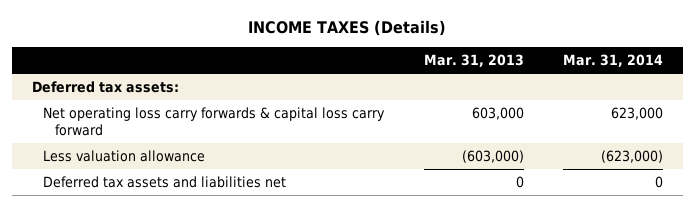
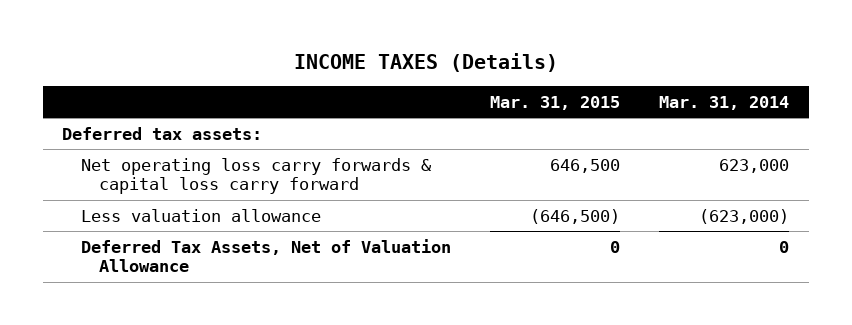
- | Mar. 31, 2013 | Mar. 31, 2014
+ | Mar. 31, 2015 | Mar. 31, 2014
- Deferred tax assets and liabilities net | 0 | 0
+ Deferred Tax Assets, Net of Valuation Allowance | 0 | 0

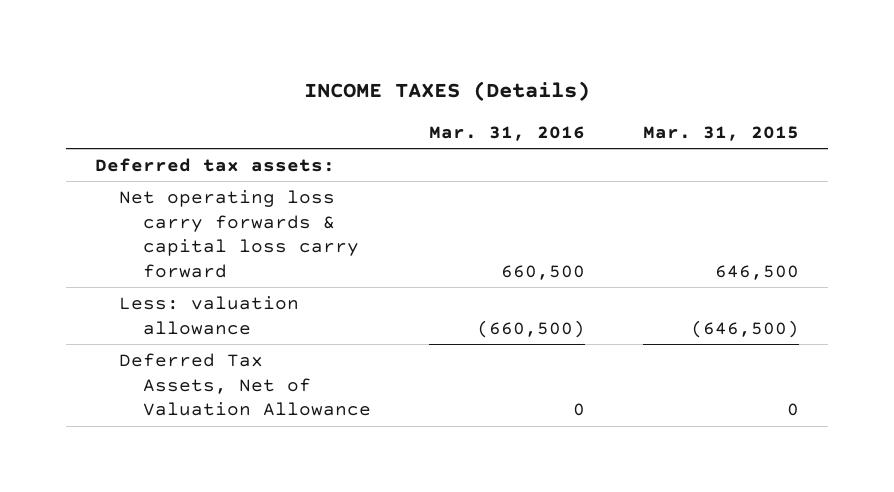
- | Mar. 31, 2015 | Mar. 31, 2014
+ | Mar. 31, 2016 | Mar. 31, 2015
- Less valuation allowance | (646,500) | (623,000)
+ Less: valuation allowance | (660,500) | (646,500)

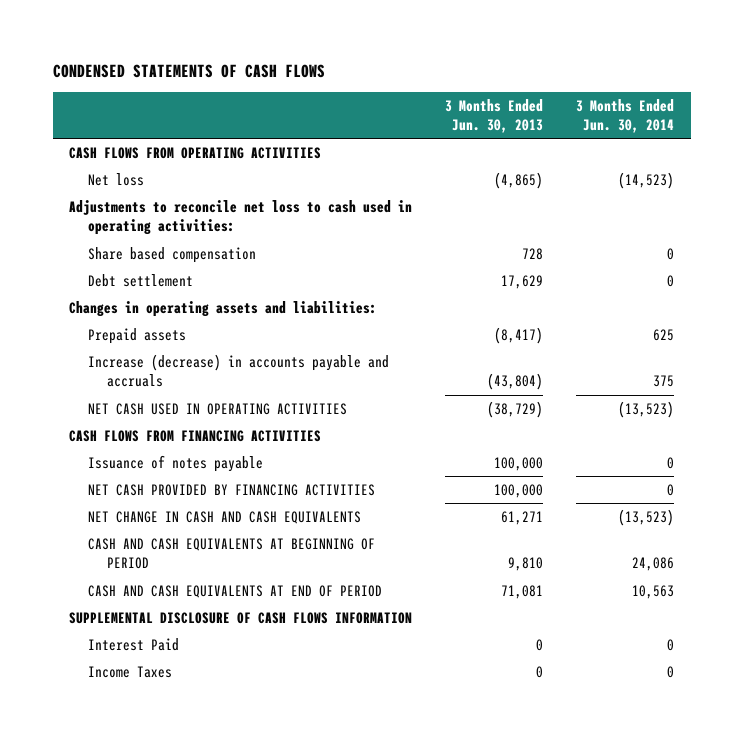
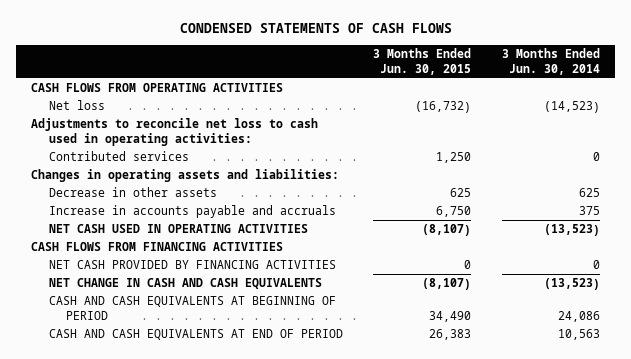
- | 3 Months Ended Jun. 30, 2013 | 3 Months Ended Jun. 30, 2014
+ | 3 Months Ended Jun. 30, 2015 | 3 Months Ended Jun. 30, 2014
- Share based compensation | 728 | 0
- Debt settlement | 17,629 | 0
+ Contributed services | 1,250 | 0
- Prepaid assets | (8,417) | 625
- Increase (decrease) in accounts payable and accruals | (43,804) | 375
+ Decrease in other assets | 625 | 625
+ Increase in accounts payable and accruals | 6,750 | 375
- Issuance of notes payable | 100,000 | 0
- SUPPLEMENTAL DISCLOSURE OF CASH FLOWS INFORMATION
- Interest Paid | 0 | 0
- Income Taxes | 0 | 0

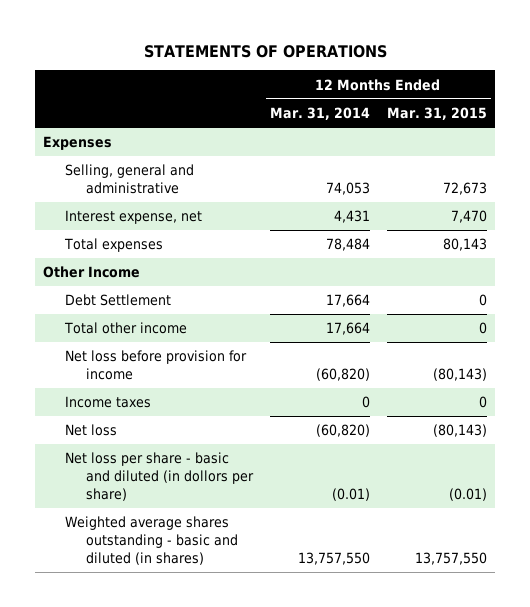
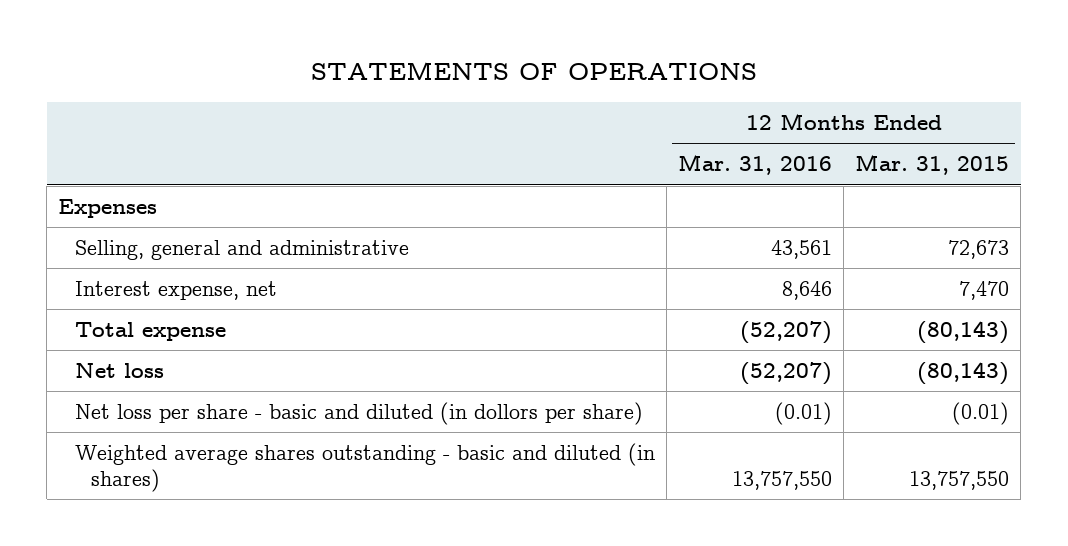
- | 12 Months Ended Mar. 31, 2014 | 12 Months Ended Mar. 31, 2015
+ | 12 Months Ended Mar. 31, 2016 | 12 Months Ended Mar. 31, 2015
- Total expenses | 78,484 | 80,143
- Other Income
- Debt Settlement | 17,664 | 0
- Total other income | 17,664 | 0
- Net loss before provision for income | (60,820) | (80,143)
- Income taxes | 0 | 0
+ Total expense | (52,207) | (80,143)

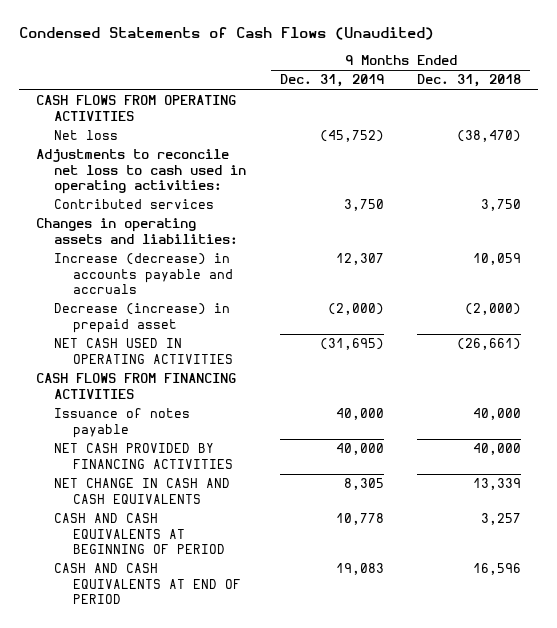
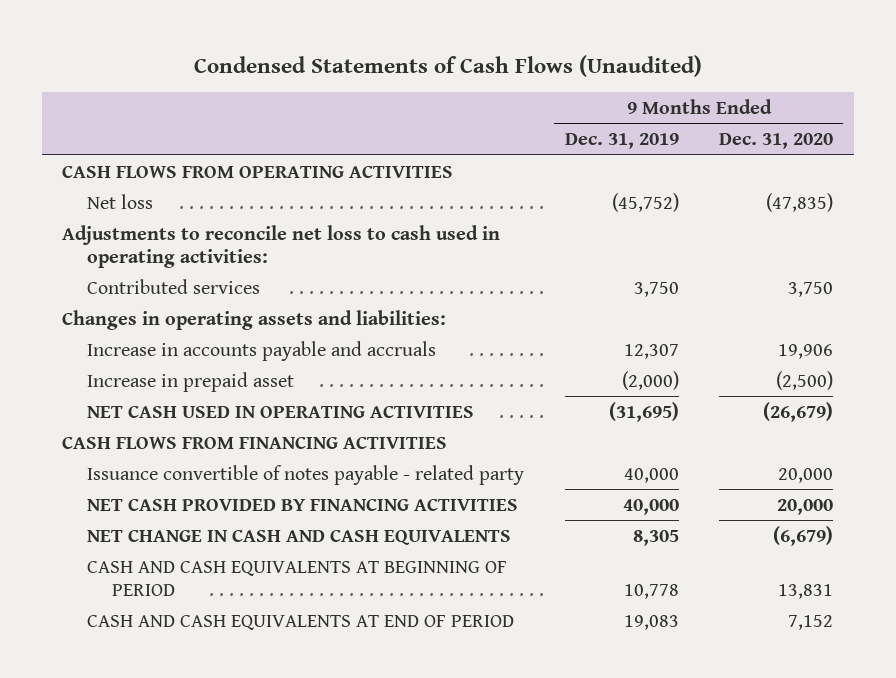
- | 9 Months Ended Dec. 31, 2019 | 9 Months Ended Dec. 31, 2018
+ | 9 Months Ended Dec. 31, 2019 | 9 Months Ended Dec. 31, 2020
- Increase (decrease) in accounts payable and accruals | 12,307 | 10,059
- Decrease (increase) in prepaid asset | (2,000) | (2,000)
+ Increase in accounts payable and accruals | 12,307 | 19,906
+ Increase in prepaid asset | (2,000) | (2,500)
- Issuance of notes payable | 40,000 | 40,000
+ Issuance convertible of notes payable - related party | 40,000 | 20,000

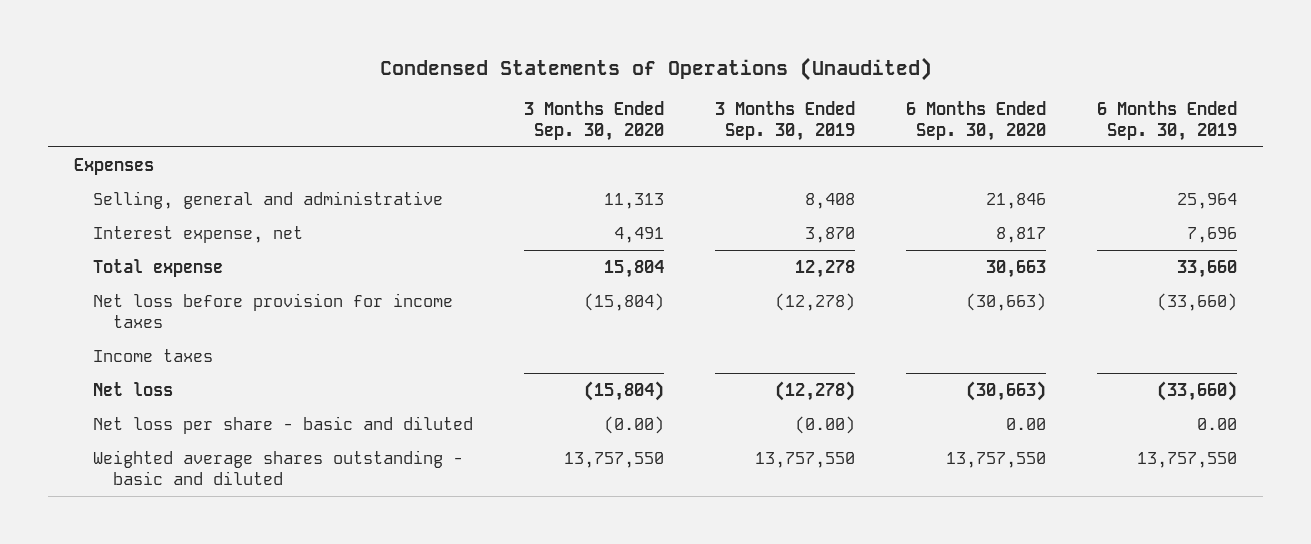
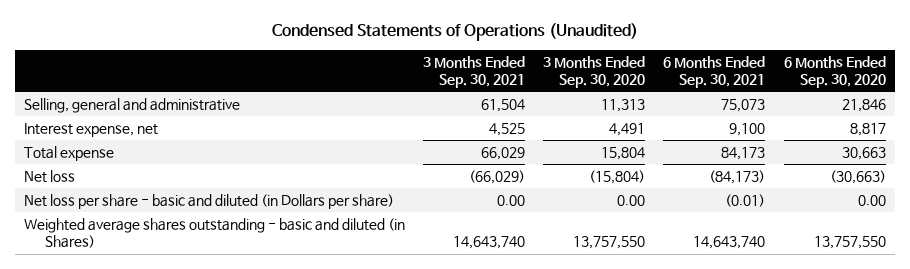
- | 3 Months Ended Sep. 30, 2020 | 3 Months Ended Sep. 30, 2019 | 6 Months Ended Sep. 30, 2020 | 6 Months Ended Sep. 30, 2019
+ | 3 Months Ended Sep. 30, 2021 | 3 Months Ended Sep. 30, 2020 | 6 Months Ended Sep. 30, 2021 | 6 Months Ended Sep. 30, 2020
- Expenses
- Net loss before provision for income taxes | (15,804) | (12,278) | (30,663) | (33,660)
- Income taxes
- Net loss per share - basic and diluted | (0.00) | (0.00) | 0.00 | 0.00
- Weighted average shares outstanding - basic and diluted | 13,757,550 | 13,757,550 | 13,757,550 | 13,757,550
+ Net loss per share - basic and diluted (in Dollars per share) | 0.00 | 0.00 | (0.01) | 0.00
+ Weighted average shares outstanding - basic and diluted (in Shares) | 14,643,740 | 13,757,550 | 14,643,740 | 13,757,550

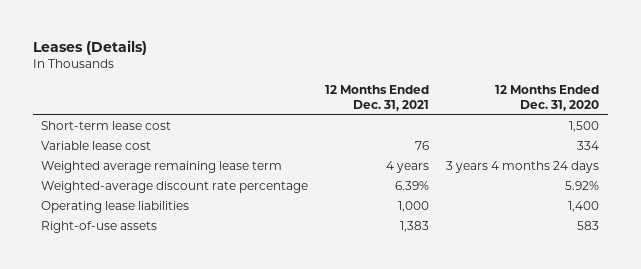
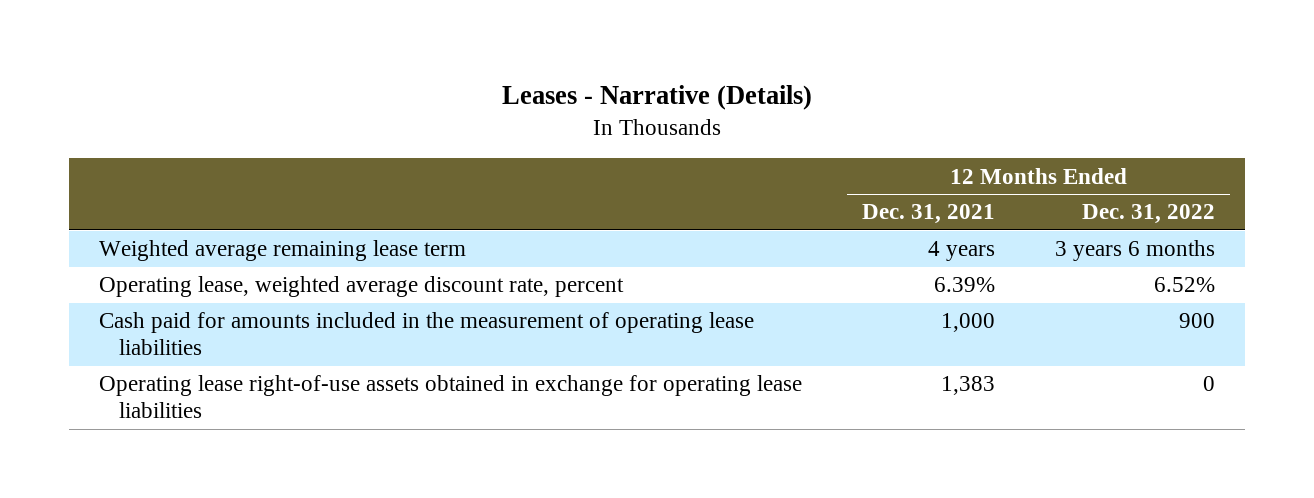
- Leases (Details)
+ Leases - Narrative (Details)
- | 12 Months Ended Dec. 31, 2021 | 12 Months Ended Dec. 31, 2020
+ | 12 Months Ended Dec. 31, 2021 | 12 Months Ended Dec. 31, 2022
- Short-term lease cost | | 1,500
- Variable lease cost | 76 | 334
- Weighted-average discount rate percentage | 6.39% | 5.92%
- Operating lease liabilities | 1,000 | 1,400
- Right-of-use assets | 1,383 | 583
+ Operating lease, weighted average discount rate, percent | 6.39% | 6.52%
+ Cash paid for amounts included in the measurement of operating lease liabilities | 1,000 | 900
+ Operating lease right-of-use assets obtained in exchange for operating lease liabilities | 1,383 | 0

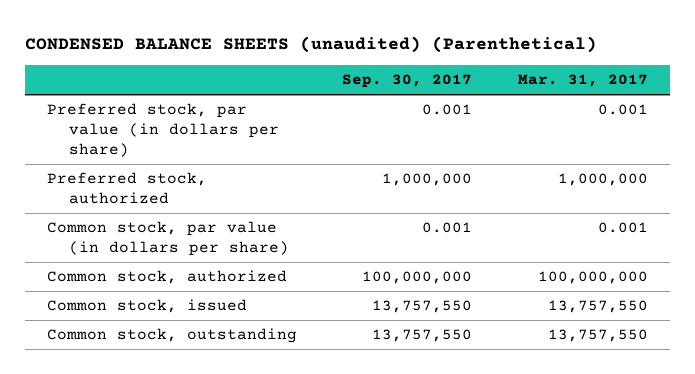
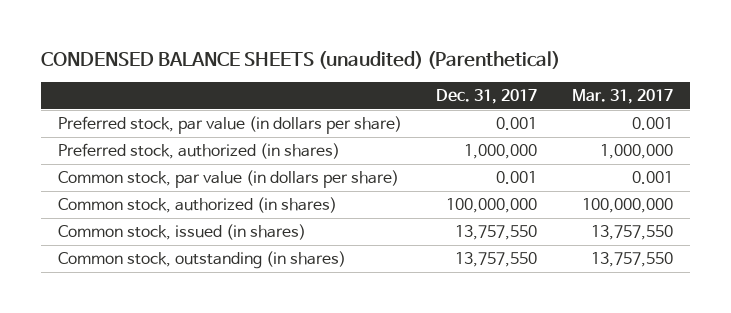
- | Sep. 30, 2017 | Mar. 31, 2017
+ | Dec. 31, 2017 | Mar. 31, 2017
- Preferred stock, authorized | 1,000,000 | 1,000,000
+ Preferred stock, authorized (in shares) | 1,000,000 | 1,000,000
- Common stock, authorized | 100,000,000 | 100,000,000
- Common stock, issued | 13,757,550 | 13,757,550
- Common stock, outstanding | 13,757,550 | 13,757,550
+ Common stock, authorized (in shares) | 100,000,000 | 100,000,000
+ Common stock, issued (in shares) | 13,757,550 | 13,757,550
+ Common stock, outstanding (in shares) | 13,757,550 | 13,757,550

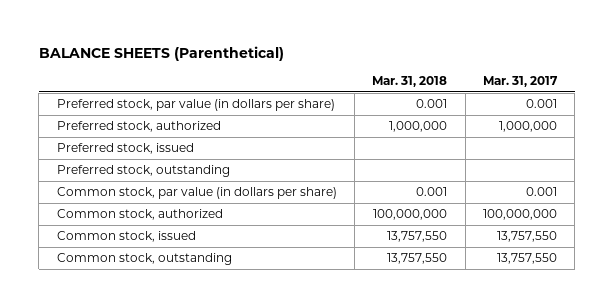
- CONDENSED BALANCE SHEETS (unaudited) (Parenthetical)
+ BALANCE SHEETS (Parenthetical)
- | Dec. 31, 2017 | Mar. 31, 2017
+ | Mar. 31, 2018 | Mar. 31, 2017
- Preferred stock, authorized (in shares) | 1,000,000 | 1,000,000
+ Preferred stock, authorized | 1,000,000 | 1,000,000
+ Preferred stock, issued
+ Preferred stock, outstanding
- Common stock, authorized (in shares) | 100,000,000 | 100,000,000
- Common stock, issued (in shares) | 13,757,550 | 13,757,550
- Common stock, outstanding (in shares) | 13,757,550 | 13,757,550
+ Common stock, authorized | 100,000,000 | 100,000,000
+ Common stock, issued | 13,757,550 | 13,757,550
+ Common stock, outstanding | 13,757,550 | 13,757,550

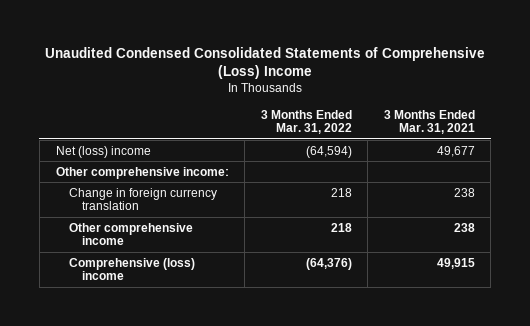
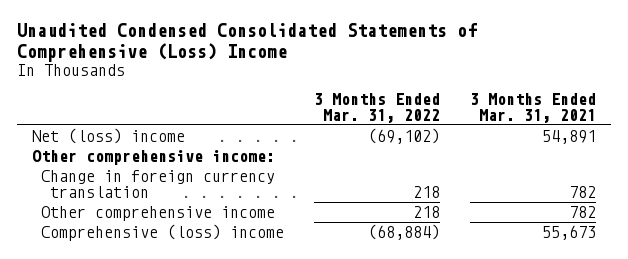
- Net (loss) income | (64,594) | 49,677
+ Net (loss) income | (69,102) | 54,891
- Change in foreign currency translation | 218 | 238
- Other comprehensive income | 218 | 238
- Comprehensive (loss) income | (64,376) | 49,915
+ Change in foreign currency translation | 218 | 782
+ Other comprehensive income | 218 | 782
+ Comprehensive (loss) income | (68,884) | 55,673

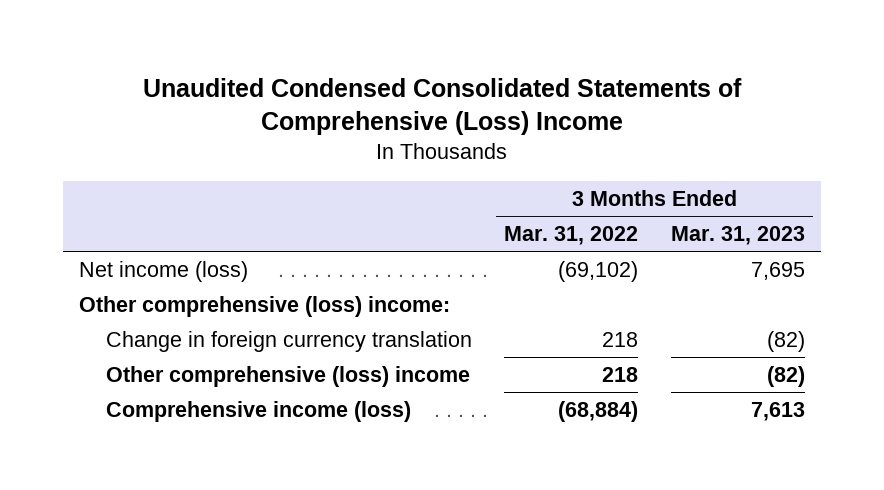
- | 3 Months Ended Mar. 31, 2022 | 3 Months Ended Mar. 31, 2021
+ | 3 Months Ended Mar. 31, 2022 | 3 Months Ended Mar. 31, 2023
- Net (loss) income | (69,102) | 54,891
- Other comprehensive income:
+ Net income (loss) | (69,102) | 7,695
+ Other comprehensive (loss) income:
- Other comprehensive income | 218 | 782
- Comprehensive (loss) income | (68,884) | 55,673
+ Other comprehensive (loss) income | 218 | (82)
+ Comprehensive income (loss) | (68,884) | 7,613

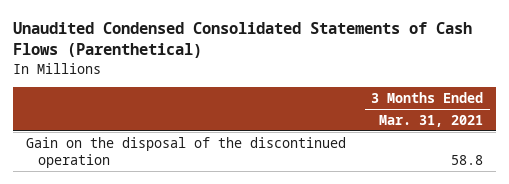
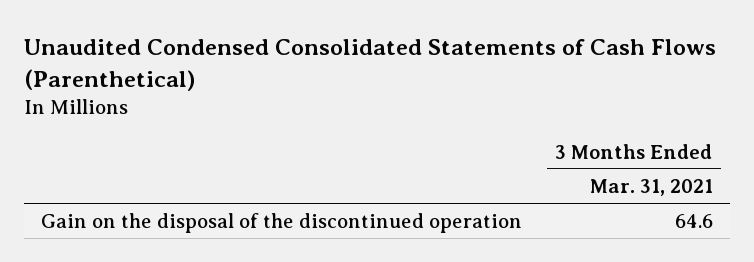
- Gain on the disposal of the discontinued operation | 58.8
+ Gain on the disposal of the discontinued operation | 64.6

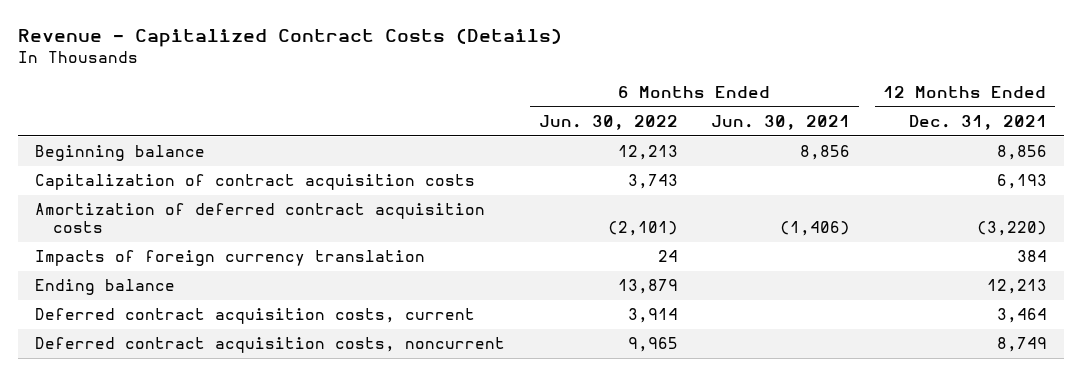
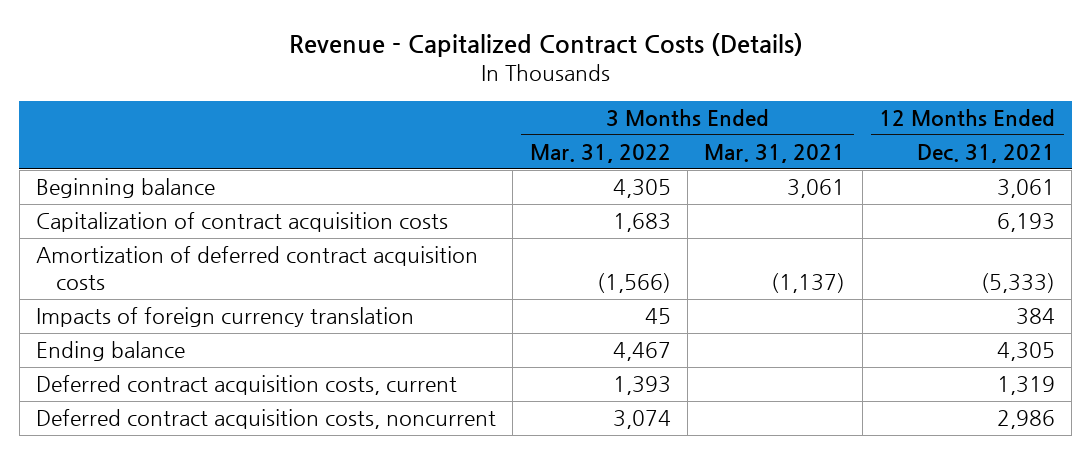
- | 6 Months Ended Jun. 30, 2022 | 6 Months Ended Jun. 30, 2021 | 12 Months Ended Dec. 31, 2021
+ | 3 Months Ended Mar. 31, 2022 | 3 Months Ended Mar. 31, 2021 | 12 Months Ended Dec. 31, 2021
- Beginning balance | 12,213 | 8,856 | 8,856
+ Beginning balance | 4,305 | 3,061 | 3,061
- Amortization of deferred contract acquisition costs | (2,101) | (1,406) | (3,220)
+ Amortization of deferred contract acquisition costs | (1,566) | (1,137) | (5,333)
- Ending balance | 13,879 | | 12,213
- Deferred contract acquisition costs, current | 3,914 | | 3,464
- Deferred contract acquisition costs, noncurrent | 9,965 | | 8,749
+ Ending balance | 4,467 | | 4,305
+ Deferred contract acquisition costs, current | 1,393 | | 1,319
+ Deferred contract acquisition costs, noncurrent | 3,074 | | 2,986

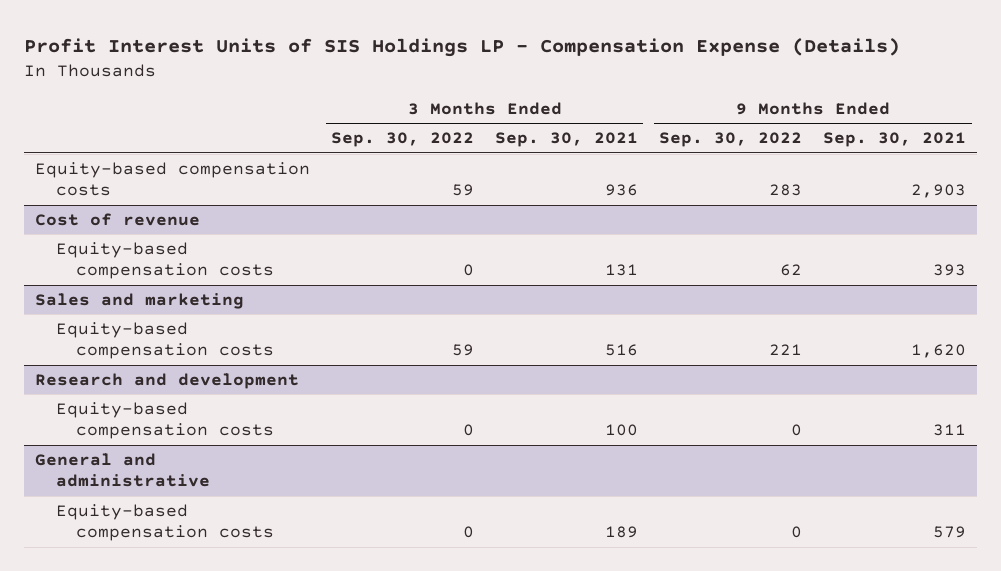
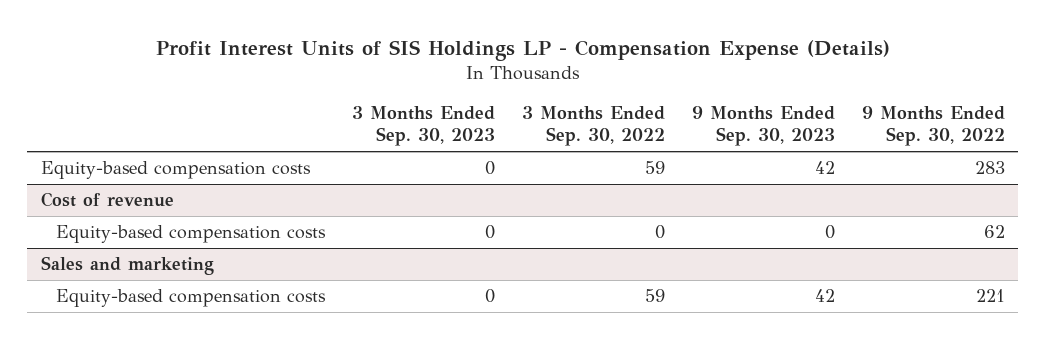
- | 3 Months Ended Sep. 30, 2022 | 3 Months Ended Sep. 30, 2021 | 9 Months Ended Sep. 30, 2022 | 9 Months Ended Sep. 30, 2021
+ | 3 Months Ended Sep. 30, 2023 | 3 Months Ended Sep. 30, 2022 | 9 Months Ended Sep. 30, 2023 | 9 Months Ended Sep. 30, 2022
- Research and development
- Equity-based compensation costs | 0 | 100 | 0 | 311
- General and administrative
- Equity-based compensation costs | 0 | 189 | 0 | 579

